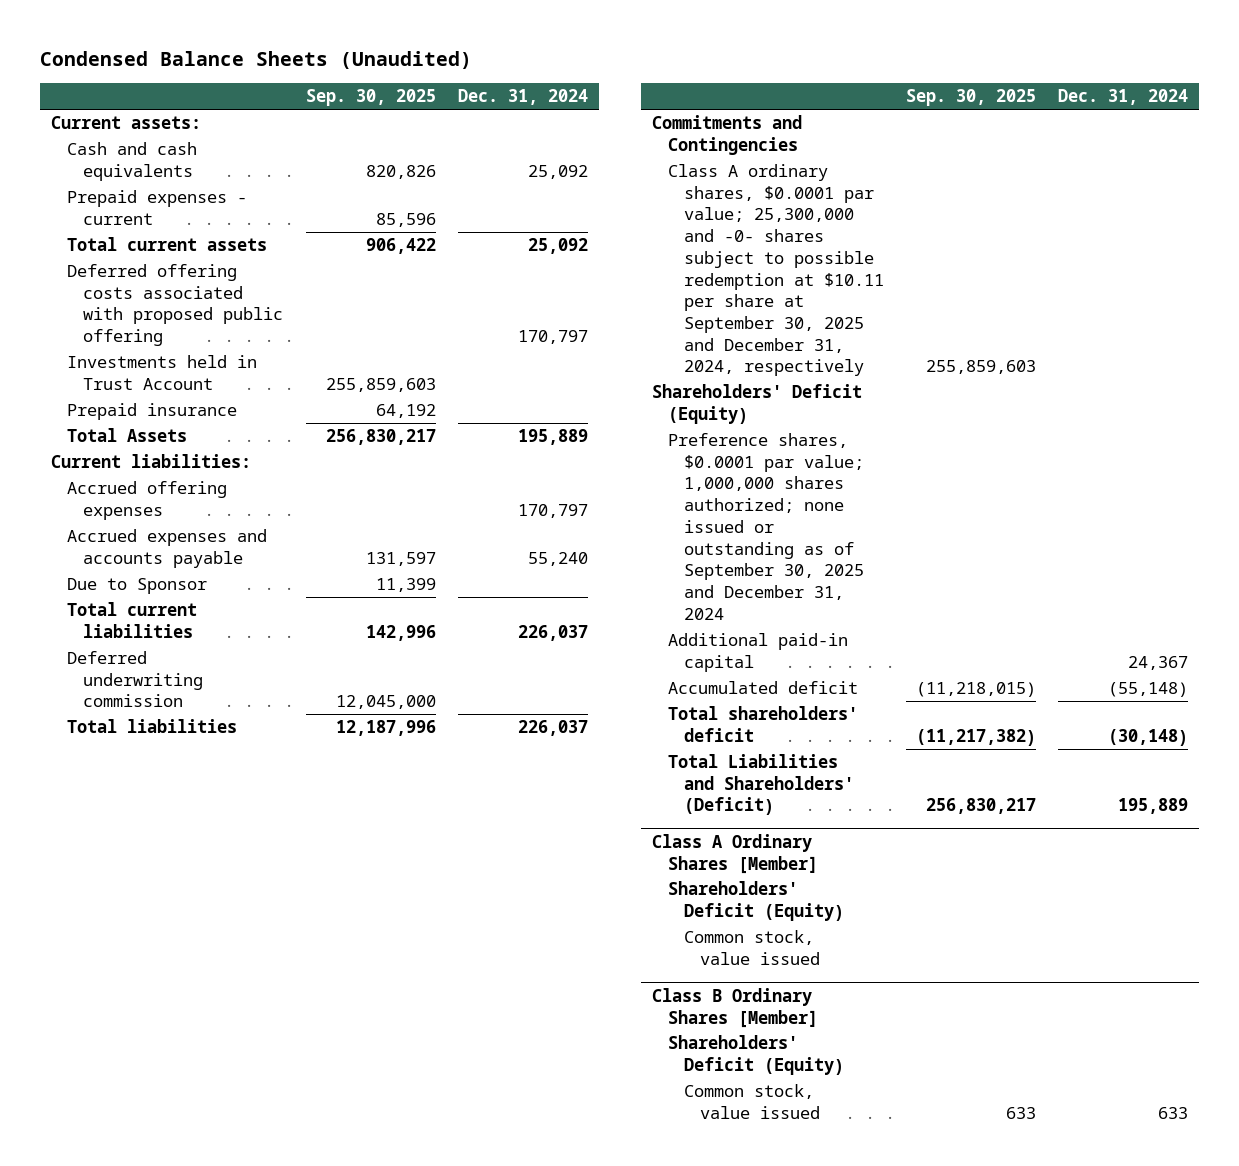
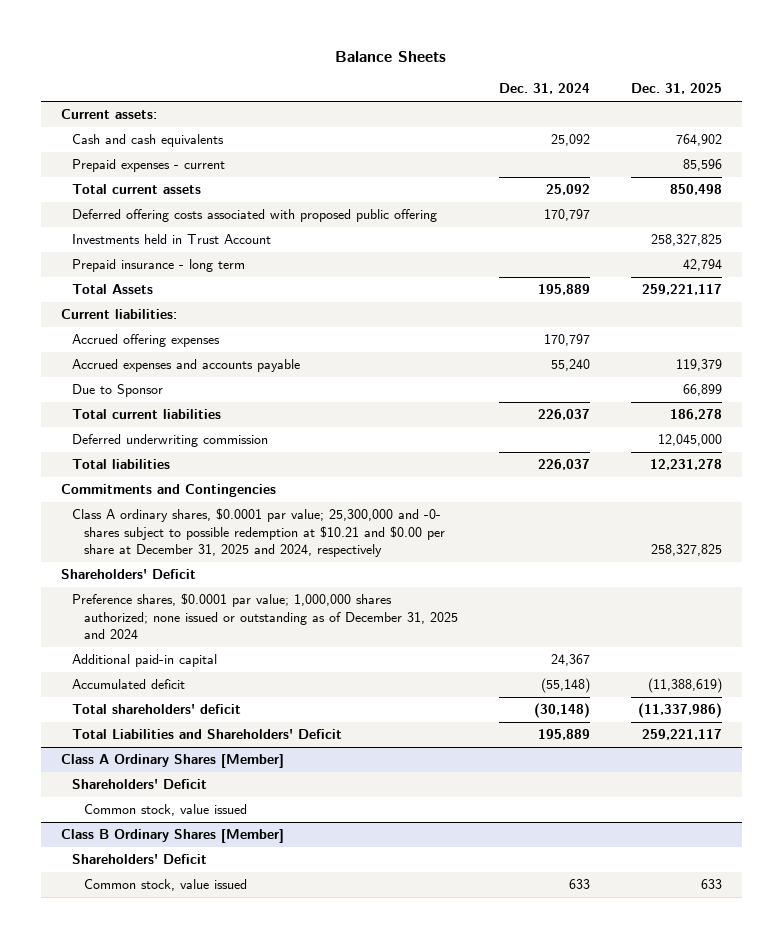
- Condensed Balance Sheets (Unaudited)
+ Balance Sheets
- | Sep. 30, 2025 | Dec. 31, 2024
+ | Dec. 31, 2024 | Dec. 31, 2025
- Prepaid insurance | 64,192 |
+ Prepaid insurance - long term | | 42,794
- Class A ordinary shares, $0.0001 par value; 25,300,000 and -0- shares subject to possible redemption at $10.11 per share at September 30, 2025 and December 31, 2024, respectively | 255,859,603 |
- Shareholders' Deficit (Equity)
- Preference shares, $0.0001 par value; 1,000,000 shares authorized; none issued or outstanding as of September 30, 2025 and December 31, 2024
+ Class A ordinary shares, $0.0001 par value; 25,300,000 and -0- shares subject to possible redemption at $10.21 and $0.00 per share at December 31, 2025 and 2024, respectively | | 258,327,825
+ Shareholders' Deficit
+ Preference shares, $0.0001 par value; 1,000,000 shares authorized; none issued or outstanding as of December 31, 2025 and 2024
- Total Liabilities and Shareholders' (Deficit) | 256,830,217 | 195,889
+ Total Liabilities and Shareholders' Deficit | 195,889 | 259,221,117
@ Class A Ordinary Shares [Member]
- Shareholders' Deficit (Equity)
+ Shareholders' Deficit
@ Class B Ordinary Shares [Member]
- Shareholders' Deficit (Equity)
+ Shareholders' Deficit

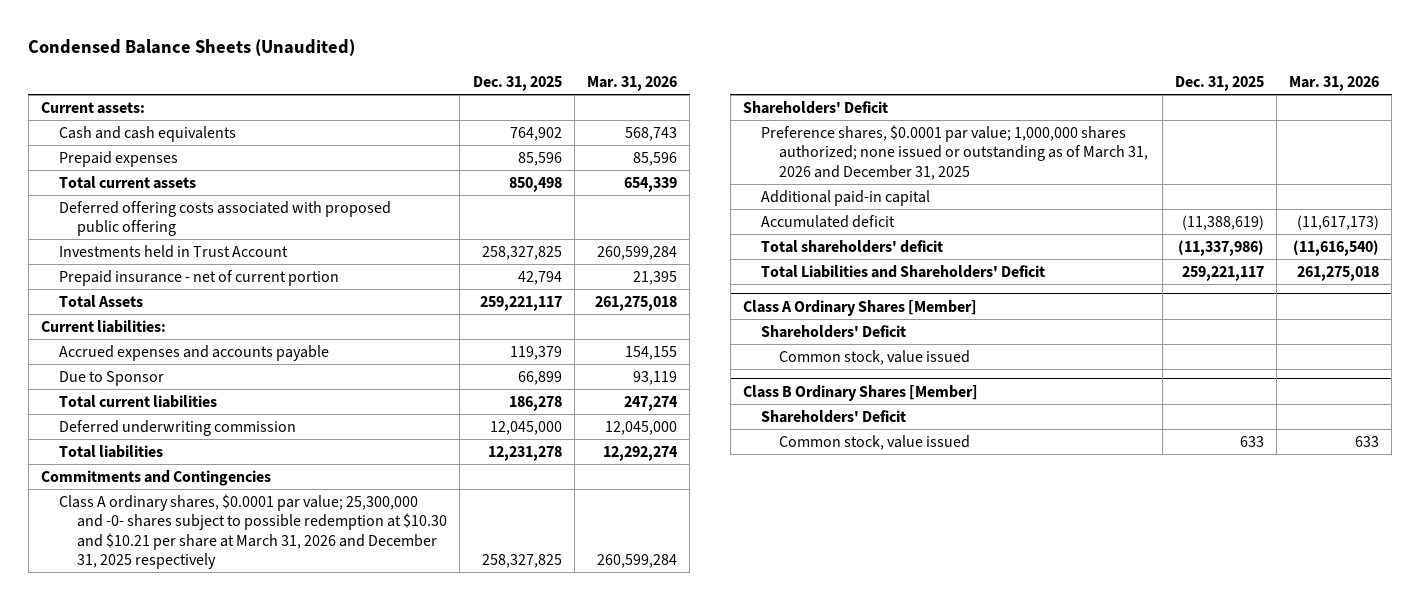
- Balance Sheets
+ Condensed Balance Sheets (Unaudited)
- | Dec. 31, 2024 | Dec. 31, 2025
+ | Dec. 31, 2025 | Mar. 31, 2026
- Prepaid expenses - current | | 85,596
+ Prepaid expenses | 85,596 | 85,596
- Prepaid insurance - long term | | 42,794
+ Prepaid insurance - net of current portion | 42,794 | 21,395
- Accrued offering expenses | 170,797 |
- Class A ordinary shares, $0.0001 par value; 25,300,000 and -0- shares subject to possible redemption at $10.21 and $0.00 per share at December 31, 2025 and 2024, respectively | | 258,327,825
+ Class A ordinary shares, $0.0001 par value; 25,300,000 and -0- shares subject to possible redemption at $10.30 and $10.21 per share at March 31, 2026 and December 31, 2025 respectively | 258,327,825 | 260,599,284
- Preference shares, $0.0001 par value; 1,000,000 shares authorized; none issued or outstanding as of December 31, 2025 and 2024
+ Preference shares, $0.0001 par value; 1,000,000 shares authorized; none issued or outstanding as of March 31, 2026 and December 31, 2025

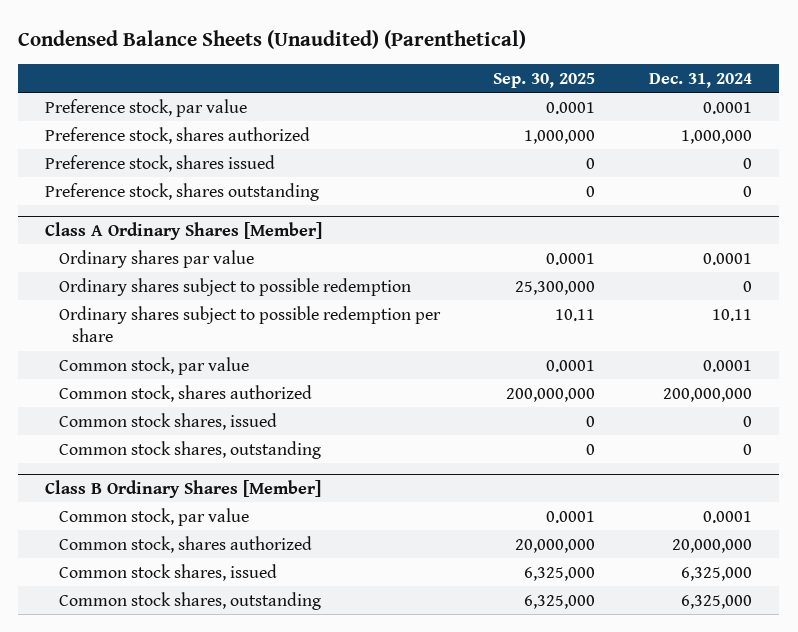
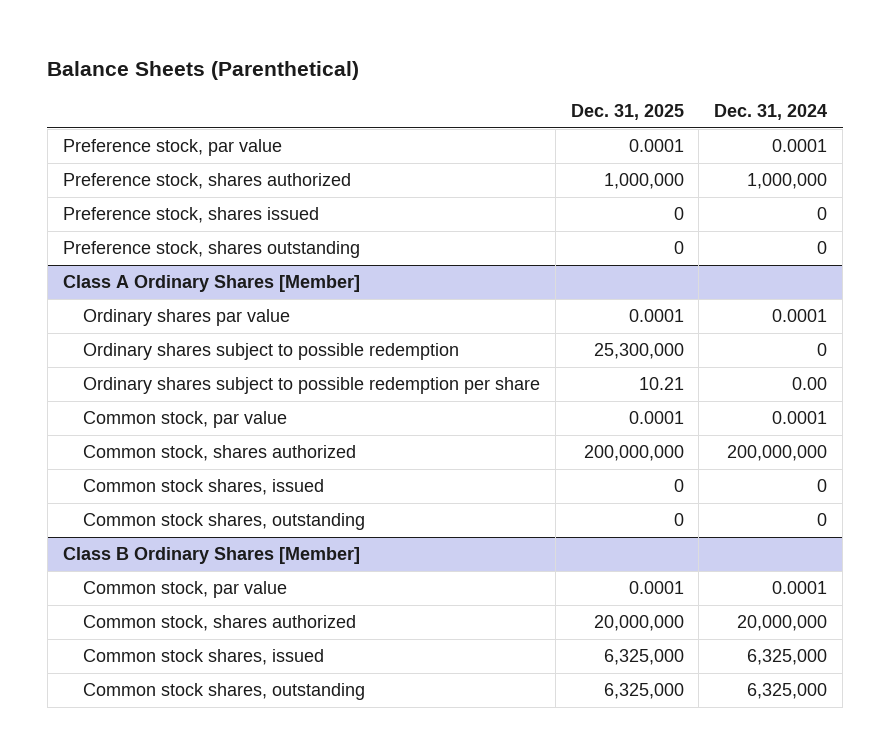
- Condensed Balance Sheets (Unaudited) (Parenthetical)
+ Balance Sheets (Parenthetical)
- | Sep. 30, 2025 | Dec. 31, 2024
+ | Dec. 31, 2025 | Dec. 31, 2024
@ Class A Ordinary Shares [Member]
- Ordinary shares subject to possible redemption per share | 10.11 | 10.11
+ Ordinary shares subject to possible redemption per share | 10.21 | 0.00

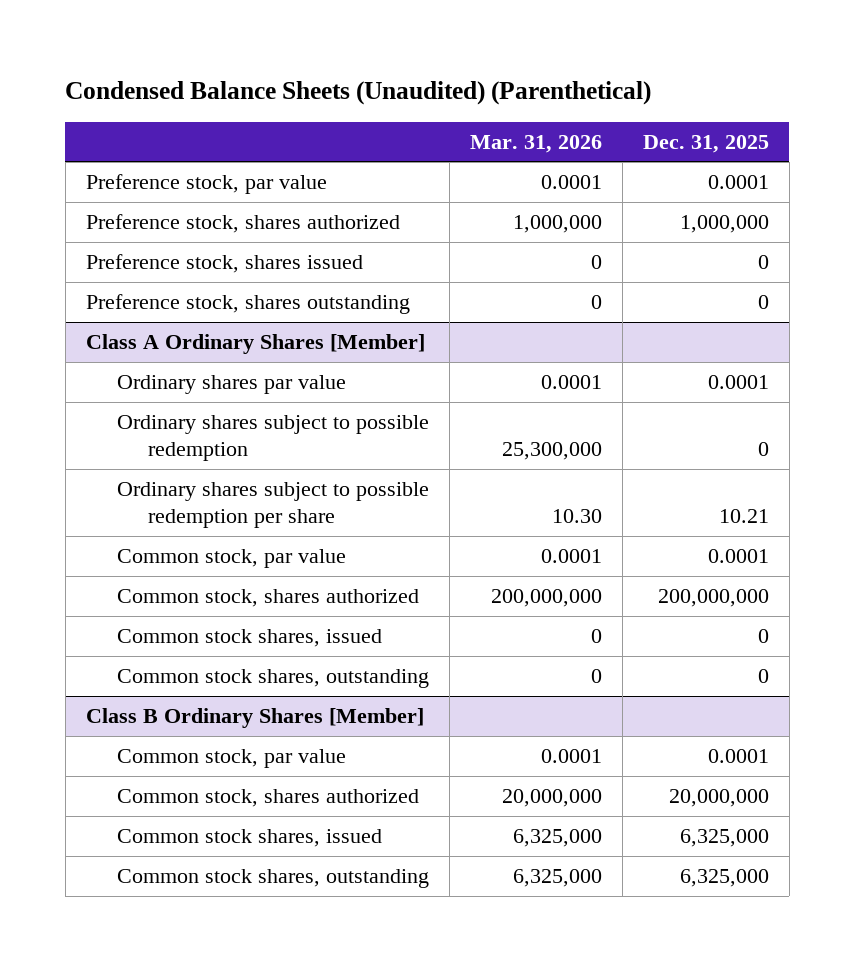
- Balance Sheets (Parenthetical)
+ Condensed Balance Sheets (Unaudited) (Parenthetical)
- | Dec. 31, 2025 | Dec. 31, 2024
+ | Mar. 31, 2026 | Dec. 31, 2025
@ Class A Ordinary Shares [Member]
- Ordinary shares subject to possible redemption | 25,300,000 | 0
+ Ordinary shares subject to possible redemption | 25,300,000 | 0

